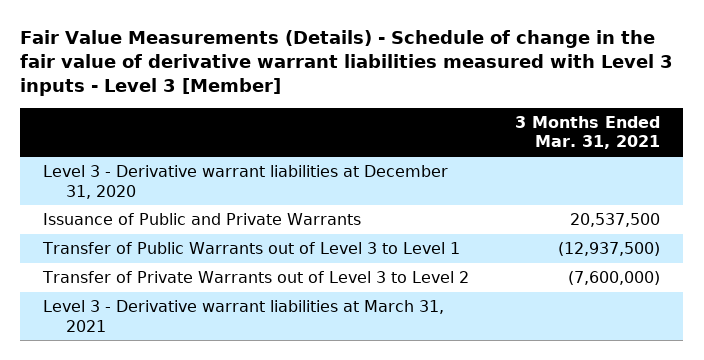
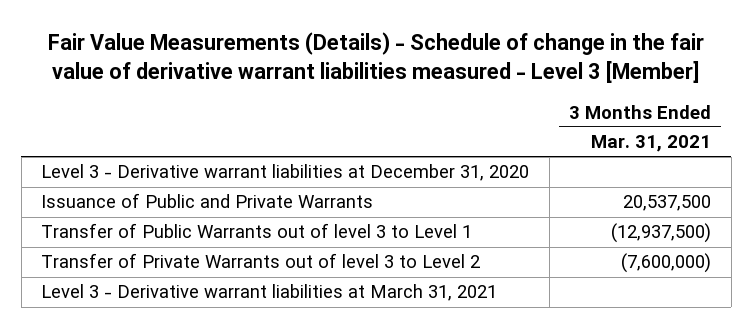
- Fair Value Measurements (Details) - Schedule of change in the fair value of derivative warrant liabilities measured with Level 3 inputs - Level 3 [Member]
+ Fair Value Measurements (Details) - Schedule of change in the fair value of derivative warrant liabilities measured - Level 3 [Member]
- Transfer of Public Warrants out of Level 3 to Level 1 | (12,937,500)
- Transfer of Private Warrants out of Level 3 to Level 2 | (7,600,000)
+ Transfer of Public Warrants out of level 3 to Level 1 | (12,937,500)
+ Transfer of Private Warrants out of level 3 to Level 2 | (7,600,000)

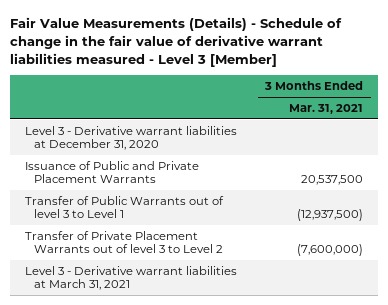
- Issuance of Public and Private Warrants | 20,537,500
+ Issuance of Public and Private Placement Warrants | 20,537,500
- Transfer of Private Warrants out of level 3 to Level 2 | (7,600,000)
+ Transfer of Private Placement Warrants out of level 3 to Level 2 | (7,600,000)

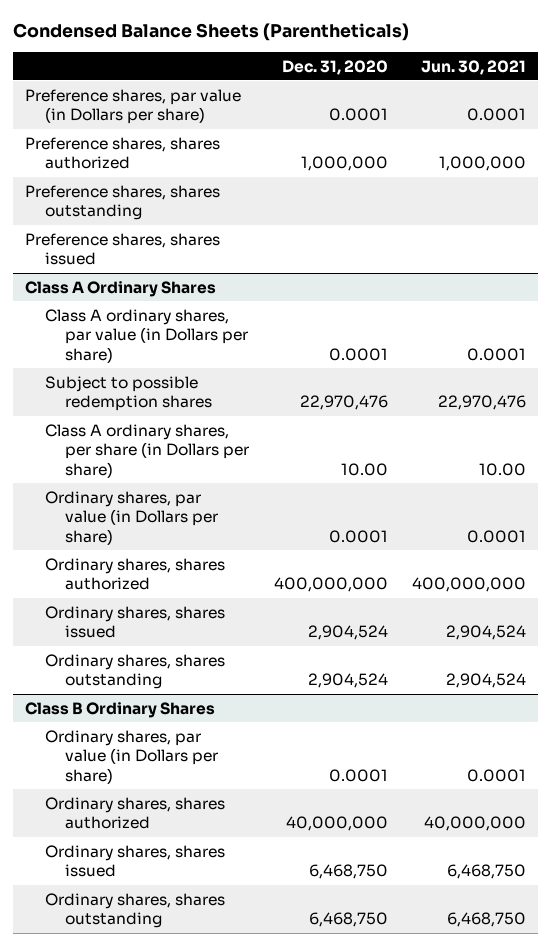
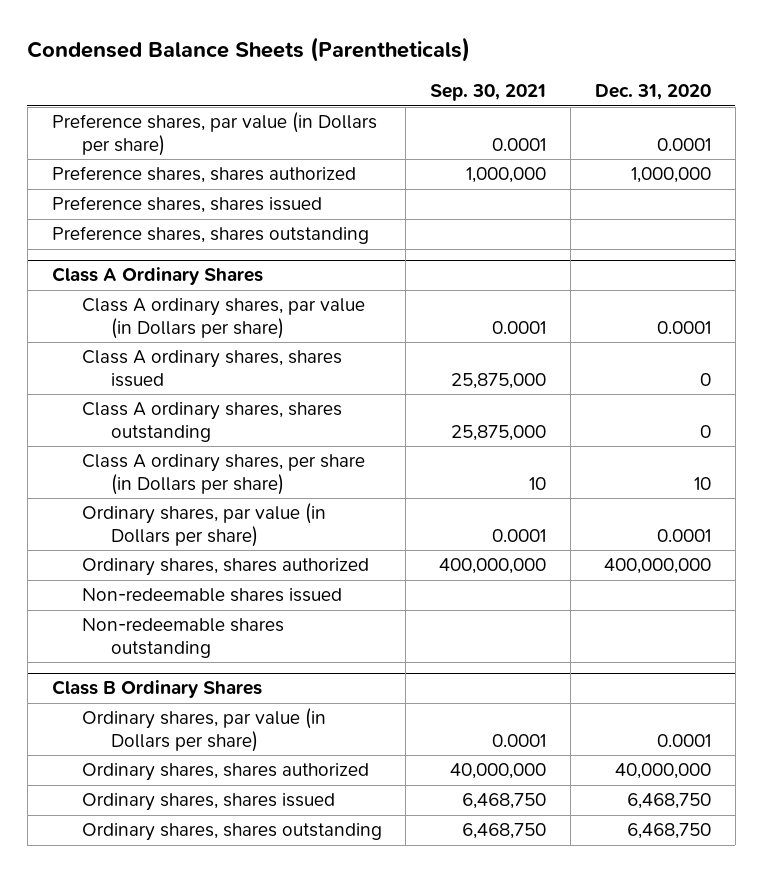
- | Dec. 31, 2020 | Jun. 30, 2021
+ | Sep. 30, 2021 | Dec. 31, 2020
moved down: Preference shares, shares outstanding
@ Class A Ordinary Shares
- Subject to possible redemption shares | 22,970,476 | 22,970,476
- Class A ordinary shares, per share (in Dollars per share) | 10.00 | 10.00
+ Class A ordinary shares, shares issued | 25,875,000 | 0
+ Class A ordinary shares, shares outstanding | 25,875,000 | 0
+ Class A ordinary shares, per share (in Dollars per share) | 10 | 10
- Ordinary shares, shares issued | 2,904,524 | 2,904,524
- Ordinary shares, shares outstanding | 2,904,524 | 2,904,524
+ Non-redeemable shares issued
+ Non-redeemable shares outstanding

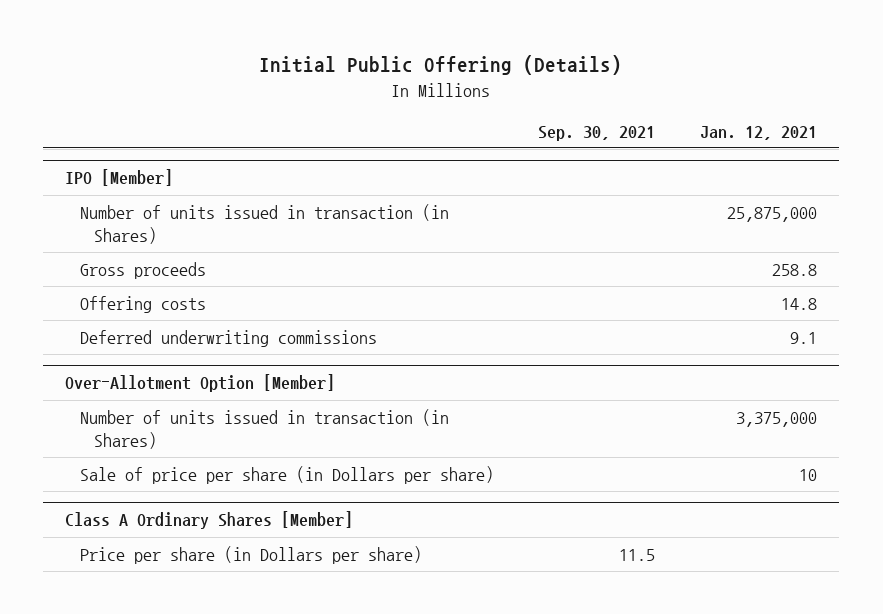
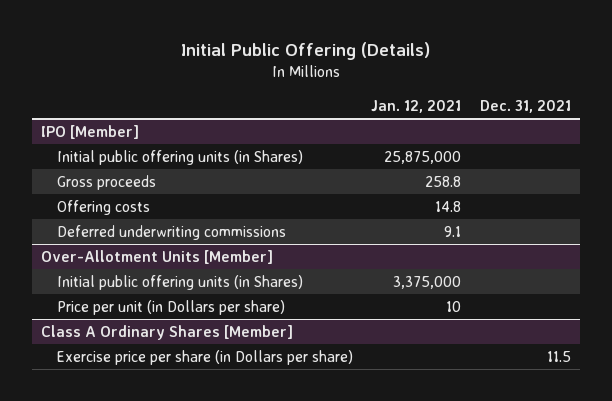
- | Sep. 30, 2021 | Jan. 12, 2021
+ | Jan. 12, 2021 | Dec. 31, 2021
@ IPO [Member]
- Number of units issued in transaction (in Shares) | | 25,875,000
+ Initial public offering units (in Shares) | 25,875,000 |
- Over-Allotment Option [Member]
- Number of units issued in transaction (in Shares) | | 3,375,000
- Sale of price per share (in Dollars per share) | | 10
+ Over-Allotment Units [Member]
+ Initial public offering units (in Shares) | 3,375,000 |
+ Price per unit (in Dollars per share) | 10 |
@ Class A Ordinary Shares [Member]
- Price per share (in Dollars per share) | 11.5 |
+ Exercise price per share (in Dollars per share) | | 11.5

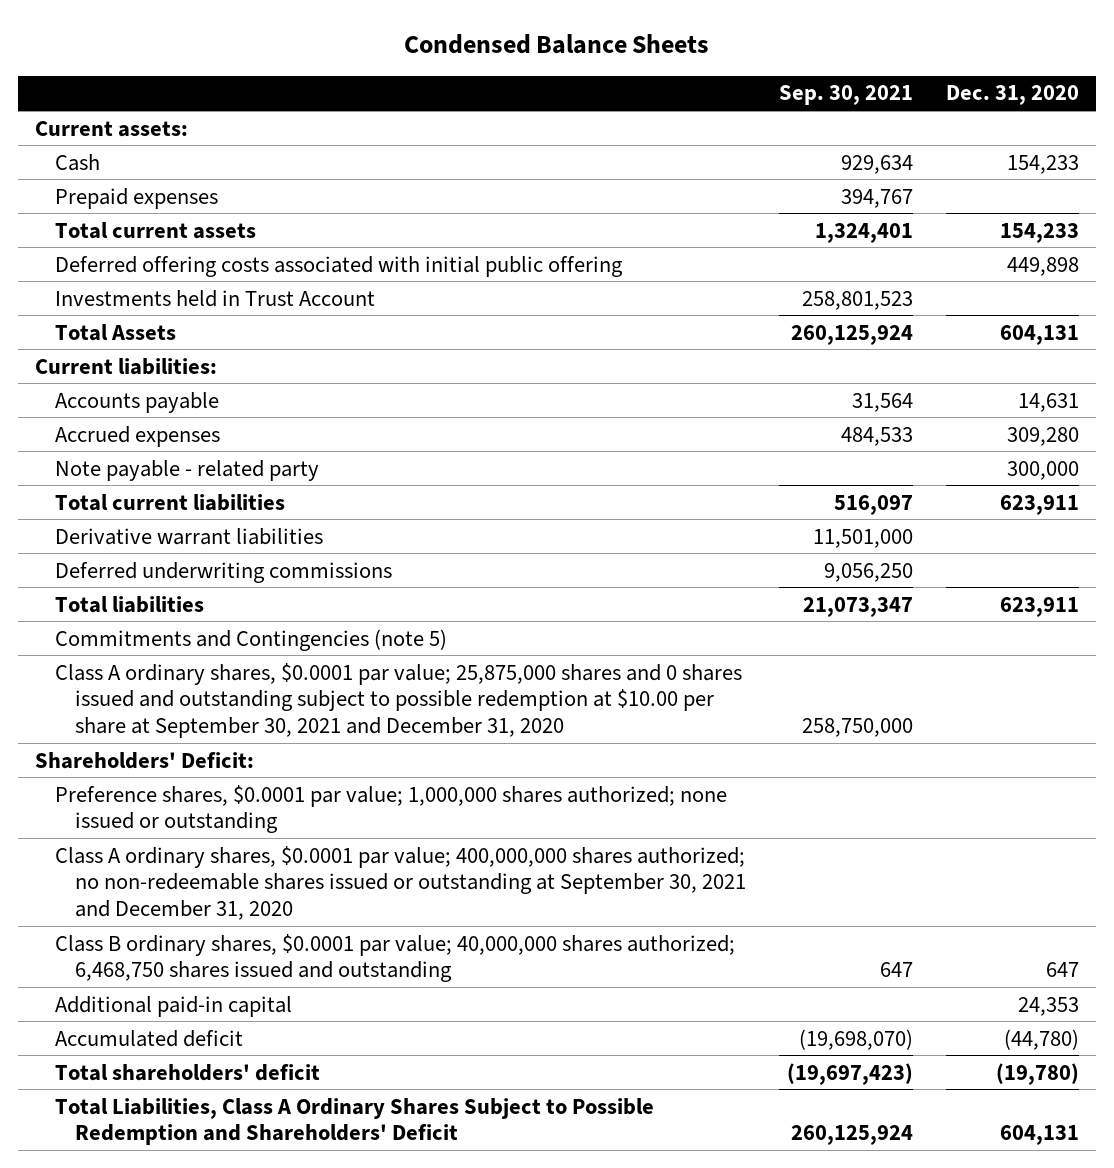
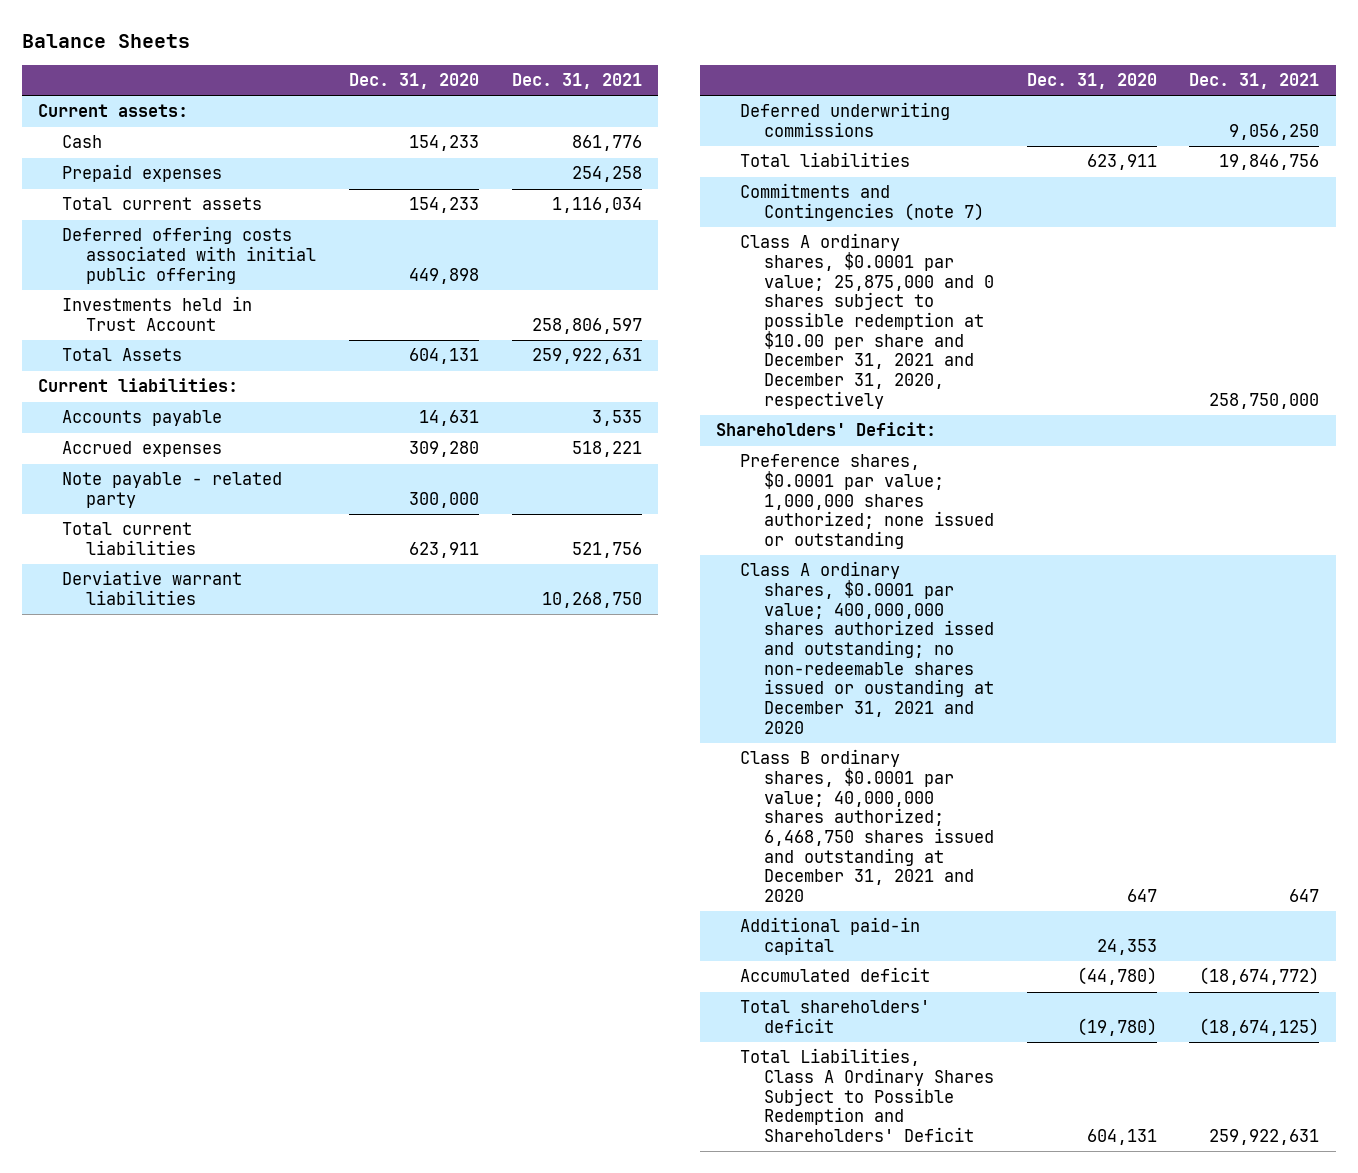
- Condensed Balance Sheets
+ Balance Sheets
- | Sep. 30, 2021 | Dec. 31, 2020
+ | Dec. 31, 2020 | Dec. 31, 2021
- Derivative warrant liabilities | 11,501,000 |
+ Derviative warrant liabilities | | 10,268,750
- Commitments and Contingencies (note 5)
- Class A ordinary shares, $0.0001 par value; 25,875,000 shares and 0 shares issued and outstanding subject to possible redemption at $10.00 per share at September 30, 2021 and December 31, 2020 | 258,750,000 |
+ Commitments and Contingencies (note 7)
+ Class A ordinary shares, $0.0001 par value; 25,875,000 and 0 shares subject to possible redemption at $10.00 per share and December 31, 2021 and December 31, 2020, respectively | | 258,750,000
- Class A ordinary shares, $0.0001 par value; 400,000,000 shares authorized; no non-redeemable shares issued or outstanding at September 30, 2021 and December 31, 2020
- Class B ordinary shares, $0.0001 par value; 40,000,000 shares authorized; 6,468,750 shares issued and outstanding | 647 | 647
+ Class A ordinary shares, $0.0001 par value; 400,000,000 shares authorized issed and outstanding; no non-redeemable shares issued or oustanding at December 31, 2021 and 2020
+ Class B ordinary shares, $0.0001 par value; 40,000,000 shares authorized; 6,468,750 shares issued and outstanding at December 31, 2021 and 2020 | 647 | 647

